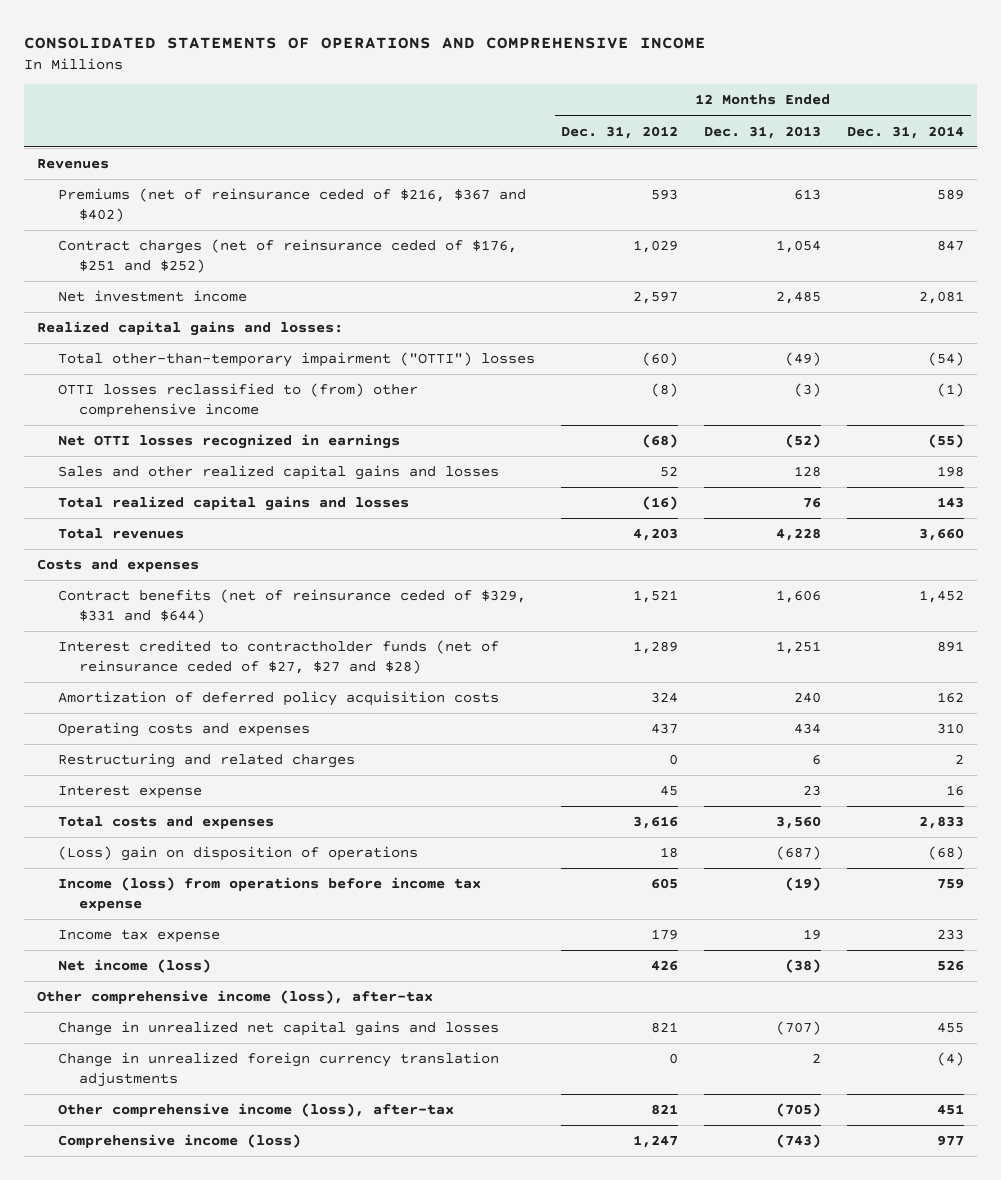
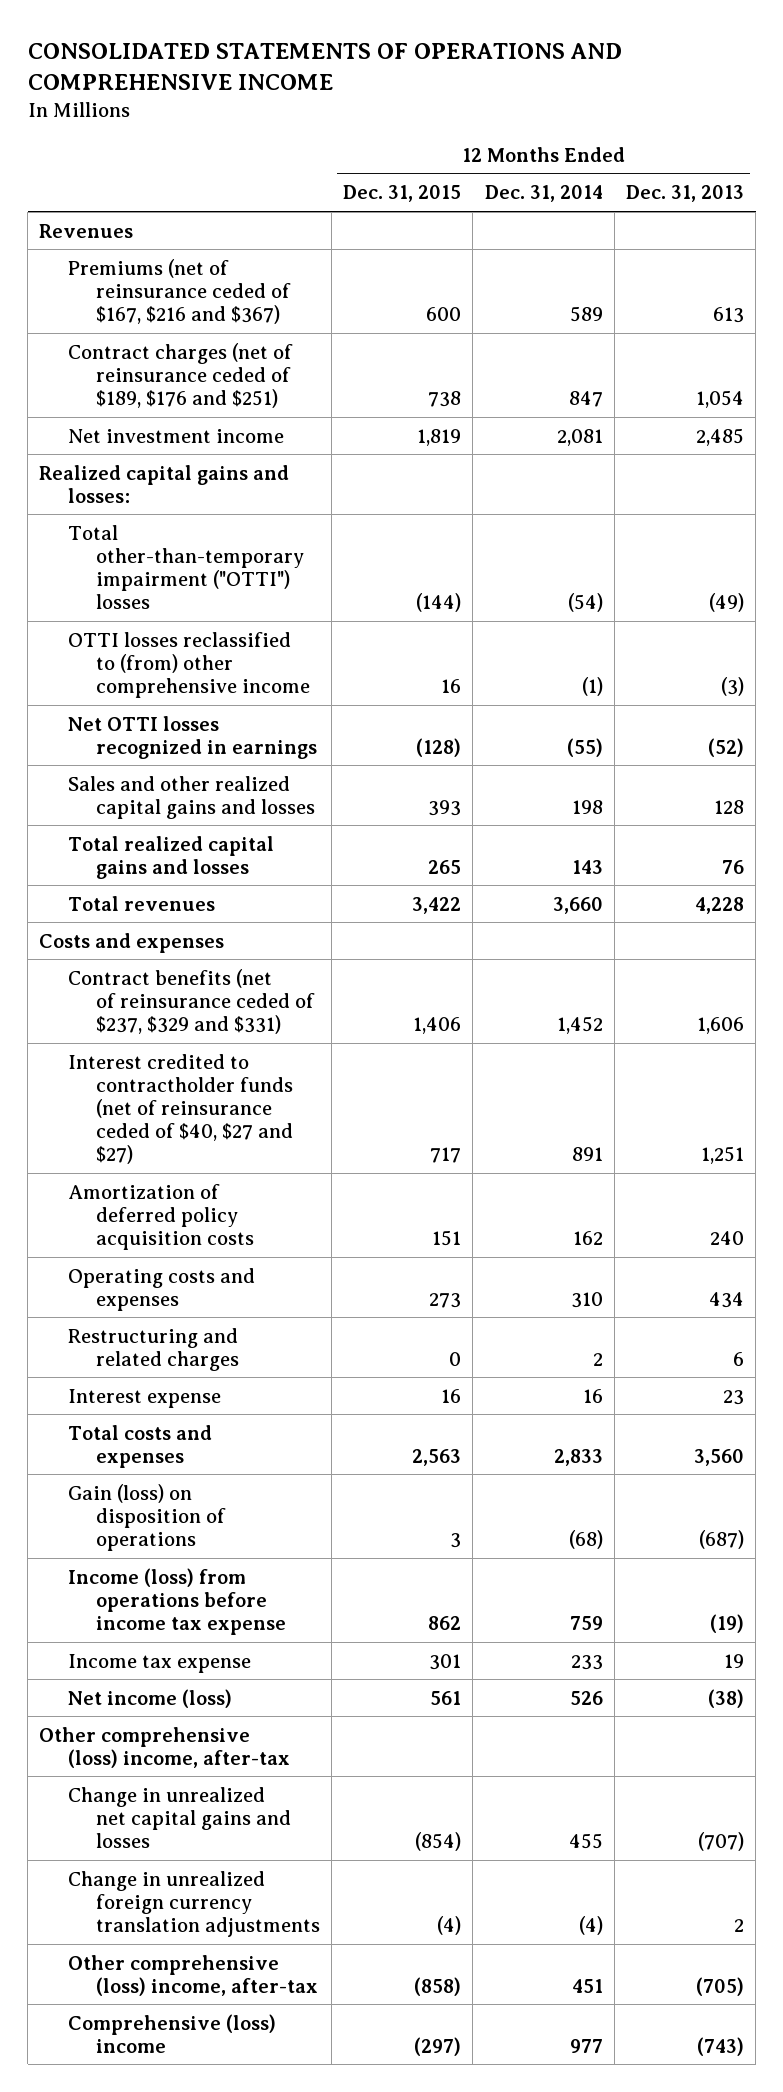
- | 12 Months Ended Dec. 31, 2012 | 12 Months Ended Dec. 31, 2013 | 12 Months Ended Dec. 31, 2014
+ | 12 Months Ended Dec. 31, 2015 | 12 Months Ended Dec. 31, 2014 | 12 Months Ended Dec. 31, 2013
- Premiums (net of reinsurance ceded of $216, $367 and $402) | 593 | 613 | 589
- Contract charges (net of reinsurance ceded of $176, $251 and $252) | 1,029 | 1,054 | 847
+ Premiums (net of reinsurance ceded of $167, $216 and $367) | 600 | 589 | 613
+ Contract charges (net of reinsurance ceded of $189, $176 and $251) | 738 | 847 | 1,054
- Contract benefits (net of reinsurance ceded of $329, $331 and $644) | 1,521 | 1,606 | 1,452
- Interest credited to contractholder funds (net of reinsurance ceded of $27, $27 and $28) | 1,289 | 1,251 | 891
+ Contract benefits (net of reinsurance ceded of $237, $329 and $331) | 1,406 | 1,452 | 1,606
+ Interest credited to contractholder funds (net of reinsurance ceded of $40, $27 and $27) | 717 | 891 | 1,251
- (Loss) gain on disposition of operations | 18 | (687) | (68)
+ Gain (loss) on disposition of operations | 3 | (68) | (687)
- Other comprehensive income (loss), after-tax
+ Other comprehensive (loss) income, after-tax
- Other comprehensive income (loss), after-tax | 821 | (705) | 451
- Comprehensive income (loss) | 1,247 | (743) | 977
+ Other comprehensive (loss) income, after-tax | (858) | 451 | (705)
+ Comprehensive (loss) income | (297) | 977 | (743)

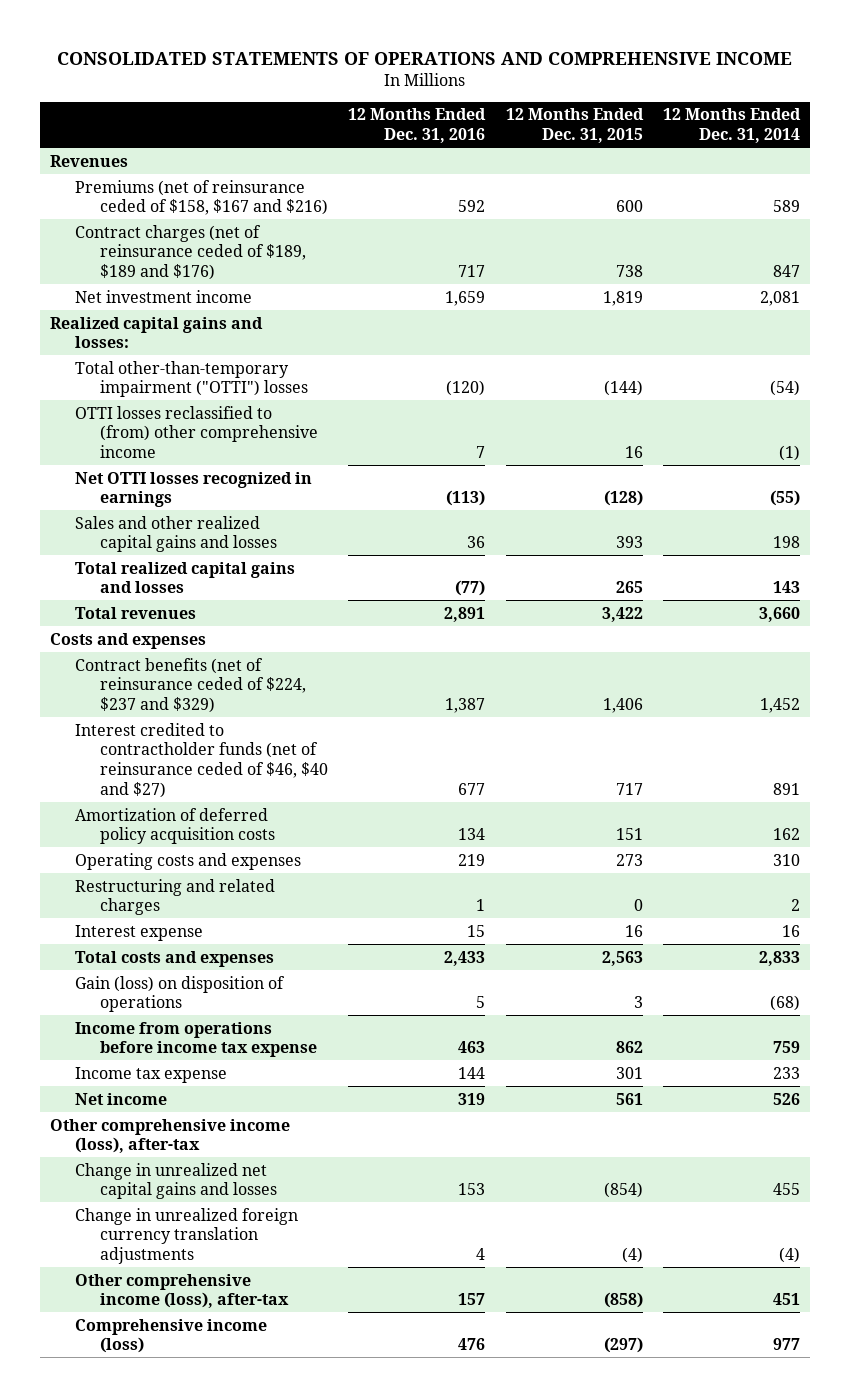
- | 12 Months Ended Dec. 31, 2015 | 12 Months Ended Dec. 31, 2014 | 12 Months Ended Dec. 31, 2013
+ | 12 Months Ended Dec. 31, 2016 | 12 Months Ended Dec. 31, 2015 | 12 Months Ended Dec. 31, 2014
- Premiums (net of reinsurance ceded of $167, $216 and $367) | 600 | 589 | 613
- Contract charges (net of reinsurance ceded of $189, $176 and $251) | 738 | 847 | 1,054
+ Premiums (net of reinsurance ceded of $158, $167 and $216) | 592 | 600 | 589
+ Contract charges (net of reinsurance ceded of $189, $189 and $176) | 717 | 738 | 847
- Contract benefits (net of reinsurance ceded of $237, $329 and $331) | 1,406 | 1,452 | 1,606
- Interest credited to contractholder funds (net of reinsurance ceded of $40, $27 and $27) | 717 | 891 | 1,251
+ Contract benefits (net of reinsurance ceded of $224, $237 and $329) | 1,387 | 1,406 | 1,452
+ Interest credited to contractholder funds (net of reinsurance ceded of $46, $40 and $27) | 677 | 717 | 891
- Income (loss) from operations before income tax expense | 862 | 759 | (19)
+ Income from operations before income tax expense | 463 | 862 | 759
- Net income (loss) | 561 | 526 | (38)
- Other comprehensive (loss) income, after-tax
+ Net income | 319 | 561 | 526
+ Other comprehensive income (loss), after-tax
- Other comprehensive (loss) income, after-tax | (858) | 451 | (705)
- Comprehensive (loss) income | (297) | 977 | (743)
+ Other comprehensive income (loss), after-tax | 157 | (858) | 451
+ Comprehensive income (loss) | 476 | (297) | 977

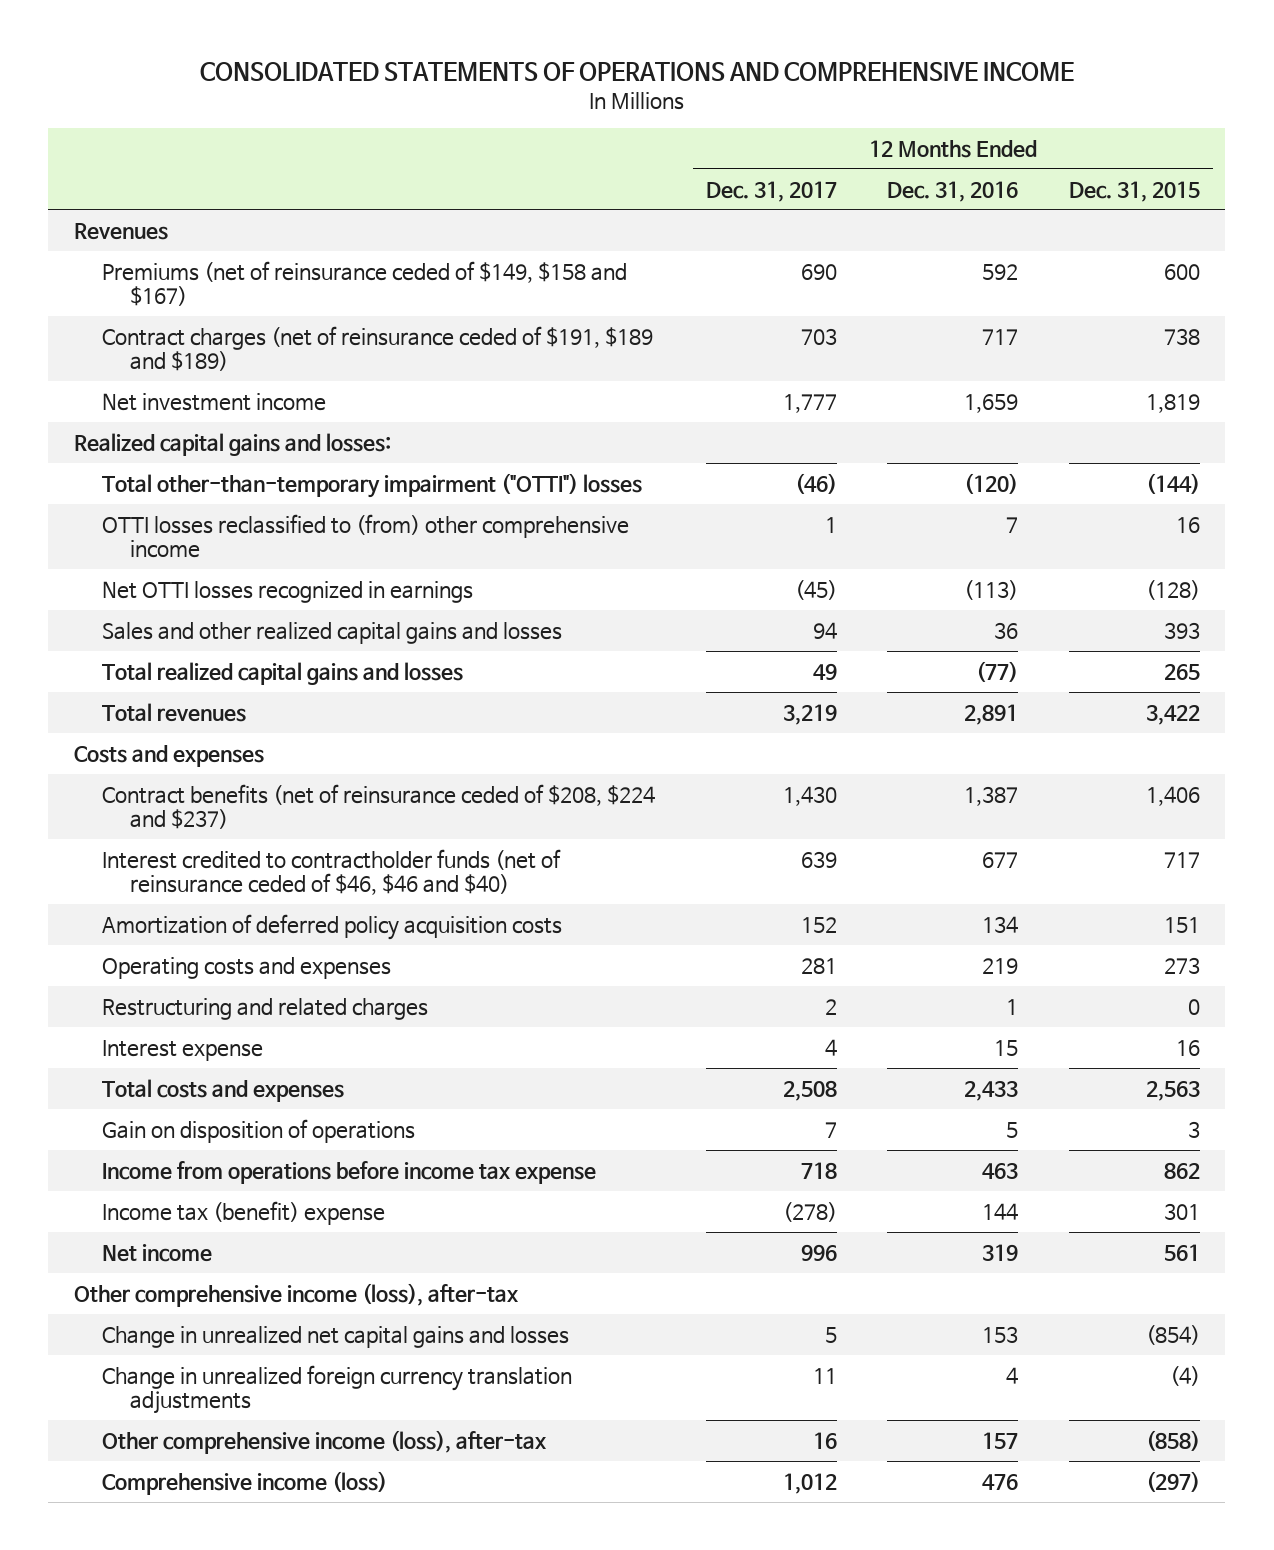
- | 12 Months Ended Dec. 31, 2016 | 12 Months Ended Dec. 31, 2015 | 12 Months Ended Dec. 31, 2014
+ | 12 Months Ended Dec. 31, 2017 | 12 Months Ended Dec. 31, 2016 | 12 Months Ended Dec. 31, 2015
- Premiums (net of reinsurance ceded of $158, $167 and $216) | 592 | 600 | 589
- Contract charges (net of reinsurance ceded of $189, $189 and $176) | 717 | 738 | 847
+ Premiums (net of reinsurance ceded of $149, $158 and $167) | 690 | 592 | 600
+ Contract charges (net of reinsurance ceded of $191, $189 and $189) | 703 | 717 | 738
- Contract benefits (net of reinsurance ceded of $224, $237 and $329) | 1,387 | 1,406 | 1,452
- Interest credited to contractholder funds (net of reinsurance ceded of $46, $40 and $27) | 677 | 717 | 891
+ Contract benefits (net of reinsurance ceded of $208, $224 and $237) | 1,430 | 1,387 | 1,406
+ Interest credited to contractholder funds (net of reinsurance ceded of $46, $46 and $40) | 639 | 677 | 717
- Gain (loss) on disposition of operations | 5 | 3 | (68)
+ Gain on disposition of operations | 7 | 5 | 3
- Income tax expense | 144 | 301 | 233
+ Income tax (benefit) expense | (278) | 144 | 301

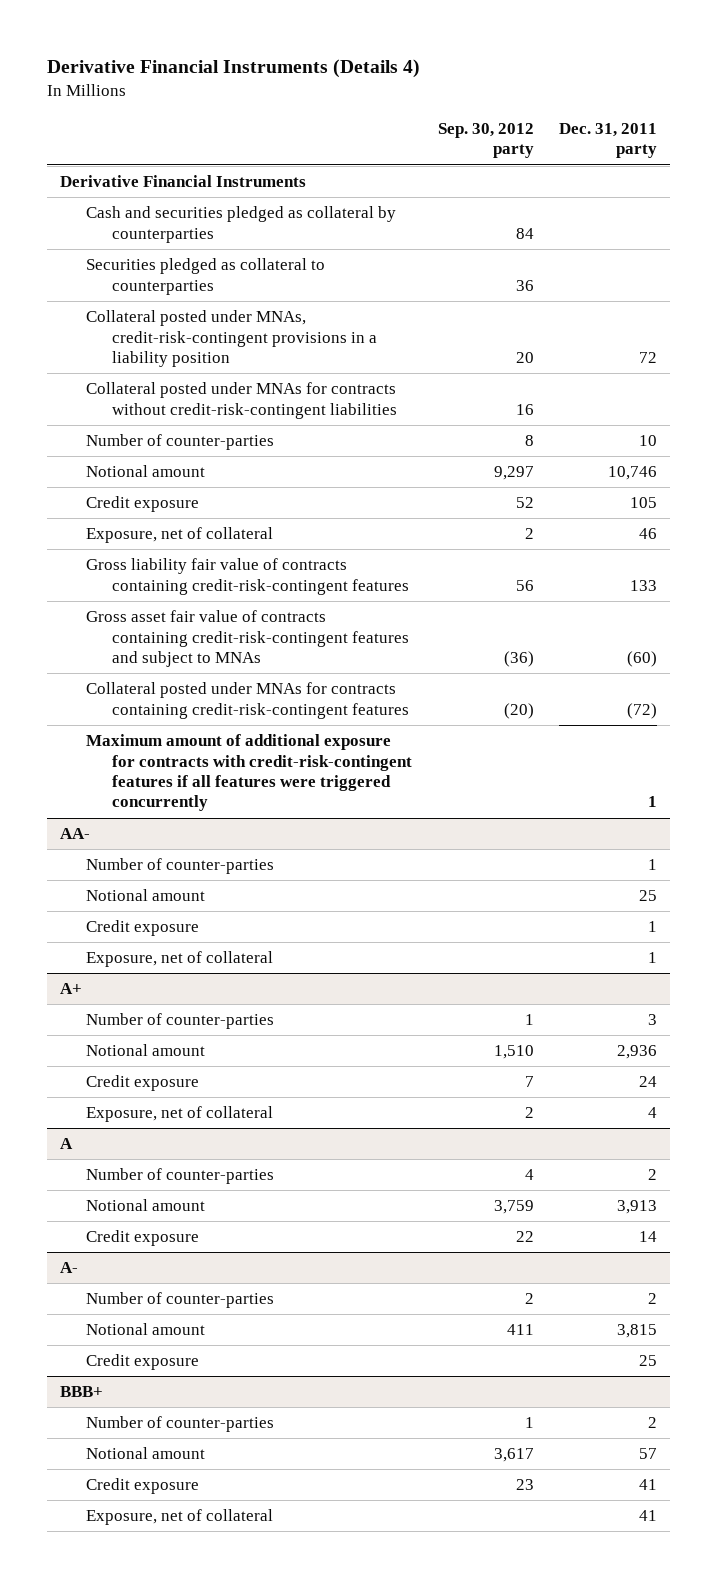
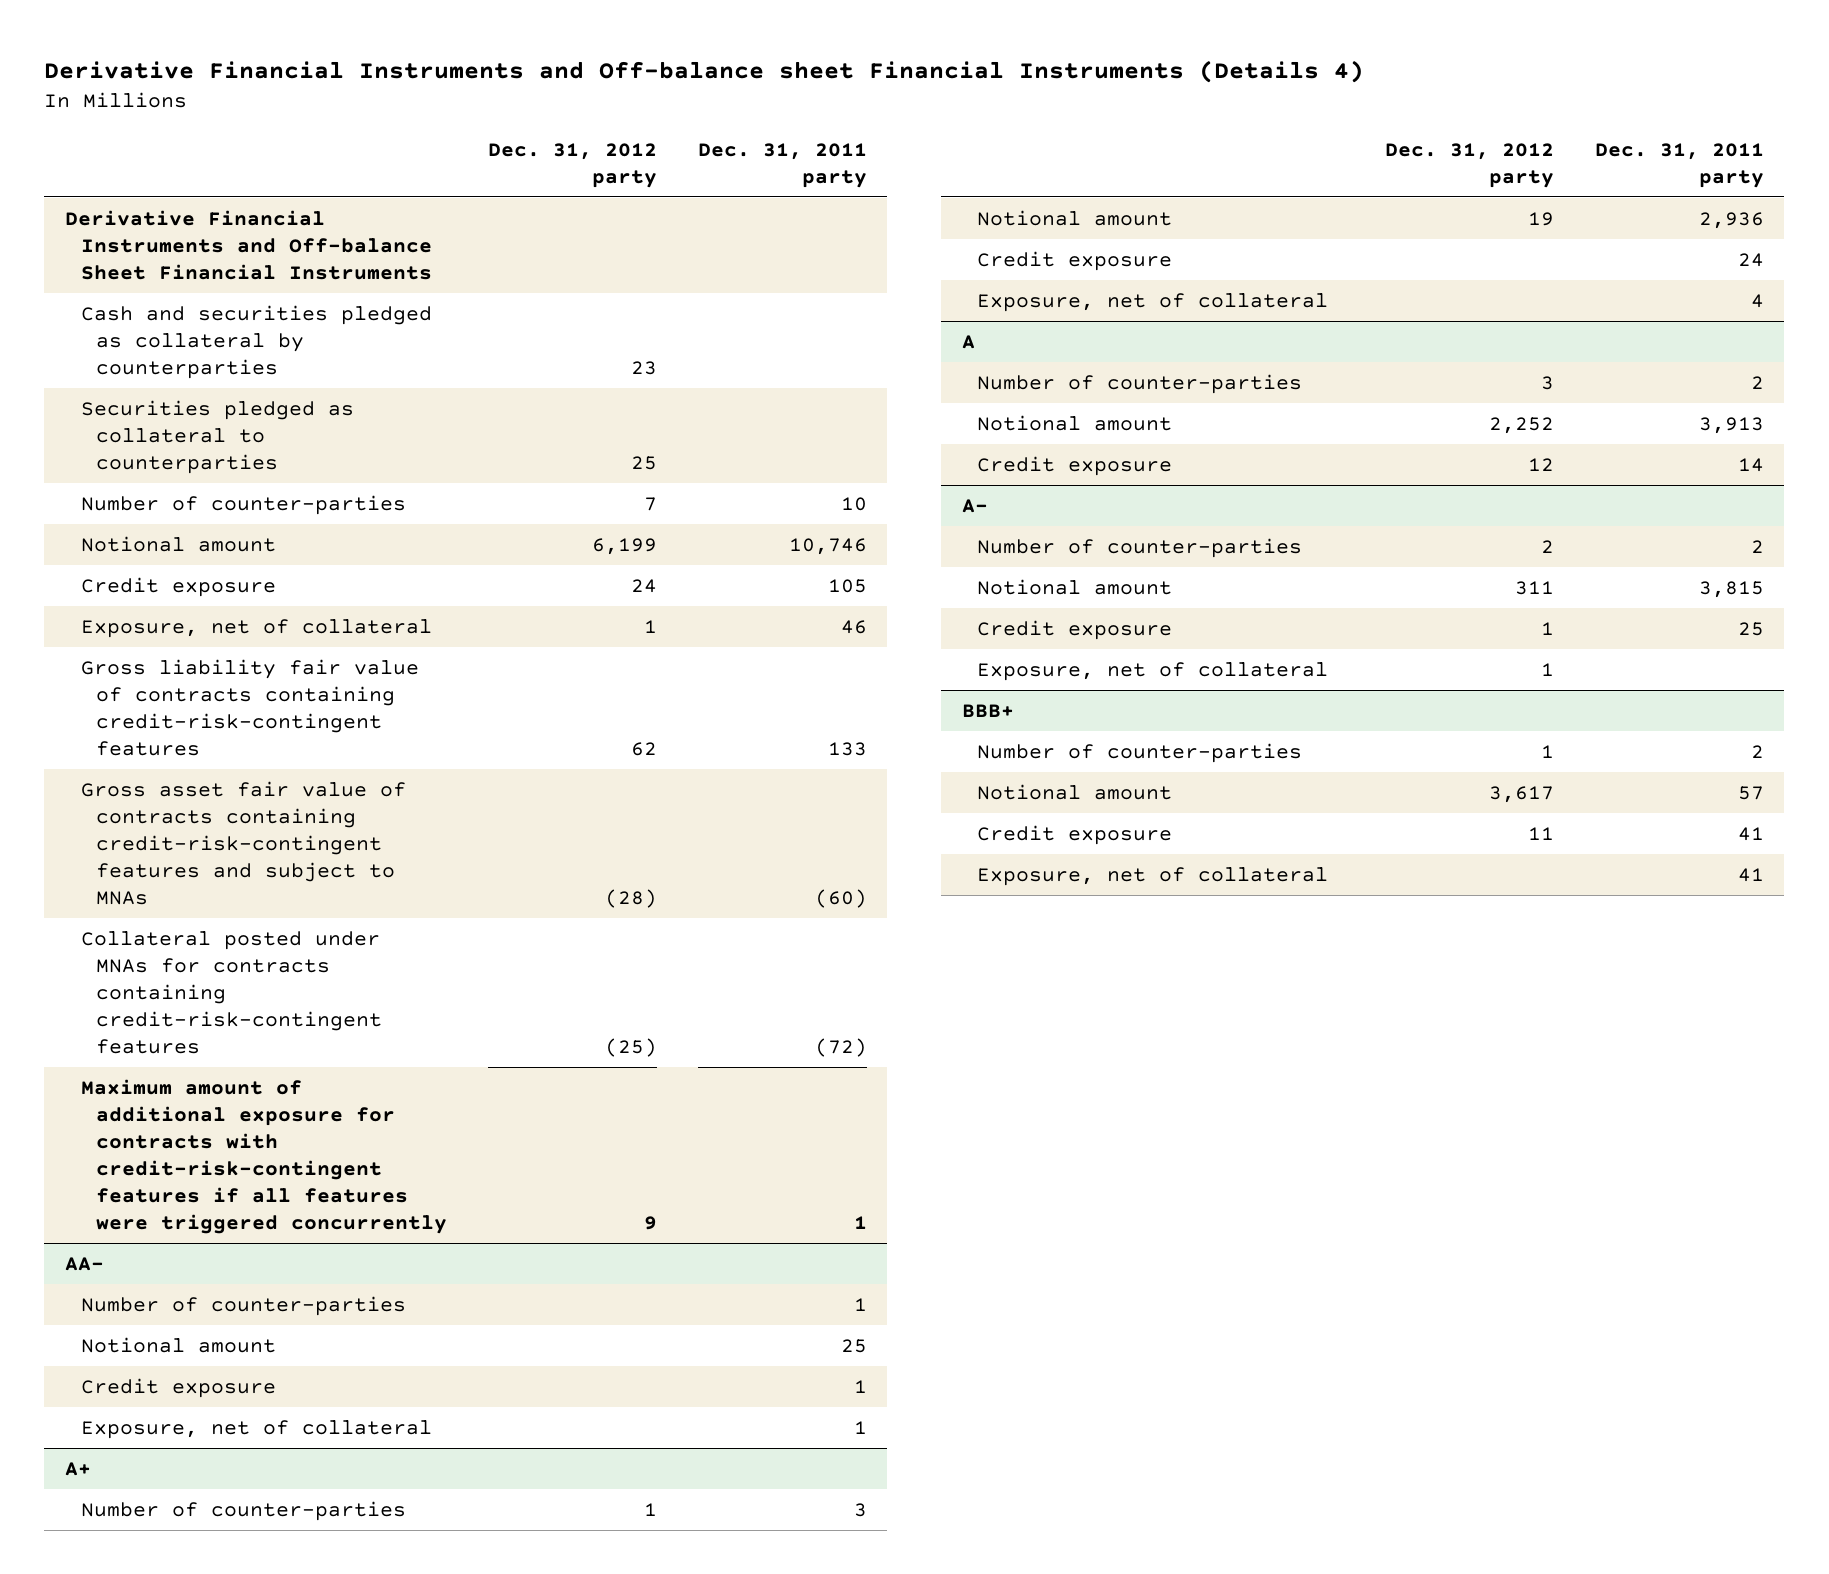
- Derivative Financial Instruments (Details 4)
+ Derivative Financial Instruments and Off-balance sheet Financial Instruments (Details 4)
- | Sep. 30, 2012 party | Dec. 31, 2011 party
+ | Dec. 31, 2012 party | Dec. 31, 2011 party
- Derivative Financial Instruments
+ Derivative Financial Instruments and Off-balance Sheet Financial Instruments
- Collateral posted under MNAs, credit-risk-contingent provisions in a liability position | 20 | 72
- Collateral posted under MNAs for contracts without credit-risk-contingent liabilities | 16 |
@ A-
+ Exposure, net of collateral | 1 |

